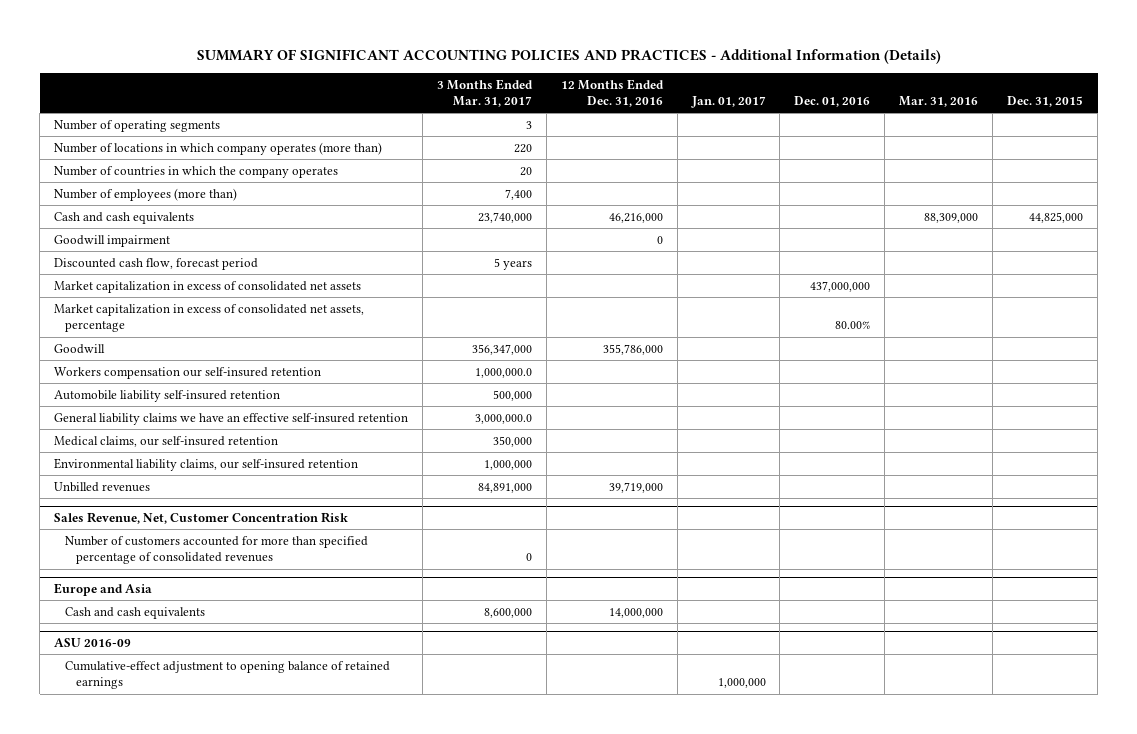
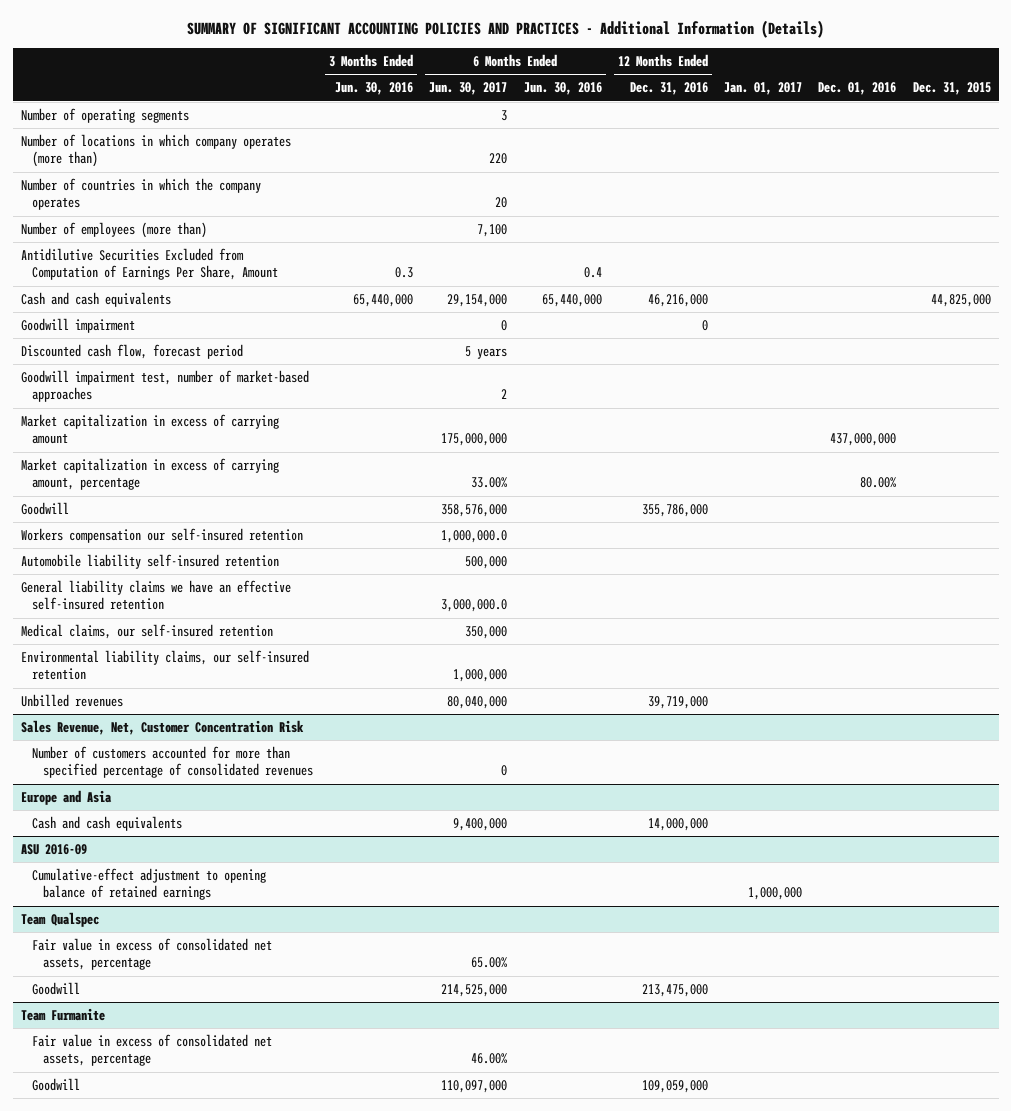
- | 3 Months Ended Mar. 31, 2017 | 12 Months Ended Dec. 31, 2016 | Jan. 01, 2017 | Dec. 01, 2016 | Mar. 31, 2016 | Dec. 31, 2015
+ | 3 Months Ended Jun. 30, 2016 | 6 Months Ended Jun. 30, 2017 | 6 Months Ended Jun. 30, 2016 | 12 Months Ended Dec. 31, 2016 | Jan. 01, 2017 | Dec. 01, 2016 | Dec. 31, 2015
+ Antidilutive Securities Excluded from Computation of Earnings Per Share, Amount | 0.3 | | 0.4 | | | |
- Market capitalization in excess of consolidated net assets | | | | 437,000,000 | |
- Market capitalization in excess of consolidated net assets, percentage | | | | 80.00% | |
+ Goodwill impairment test, number of market-based approaches | | 2 | | | | |
+ Market capitalization in excess of carrying amount | | 175,000,000 | | | | 437,000,000 |
+ Market capitalization in excess of carrying amount, percentage | | 33.00% | | | | 80.00% |
+ Team Qualspec
+ Fair value in excess of consolidated net assets, percentage | | 65.00% | | | | |
+ Goodwill | | 214,525,000 | | 213,475,000 | | |
+ Team Furmanite
+ Fair value in excess of consolidated net assets, percentage | | 46.00% | | | | |
+ Goodwill | | 110,097,000 | | 109,059,000 | | |

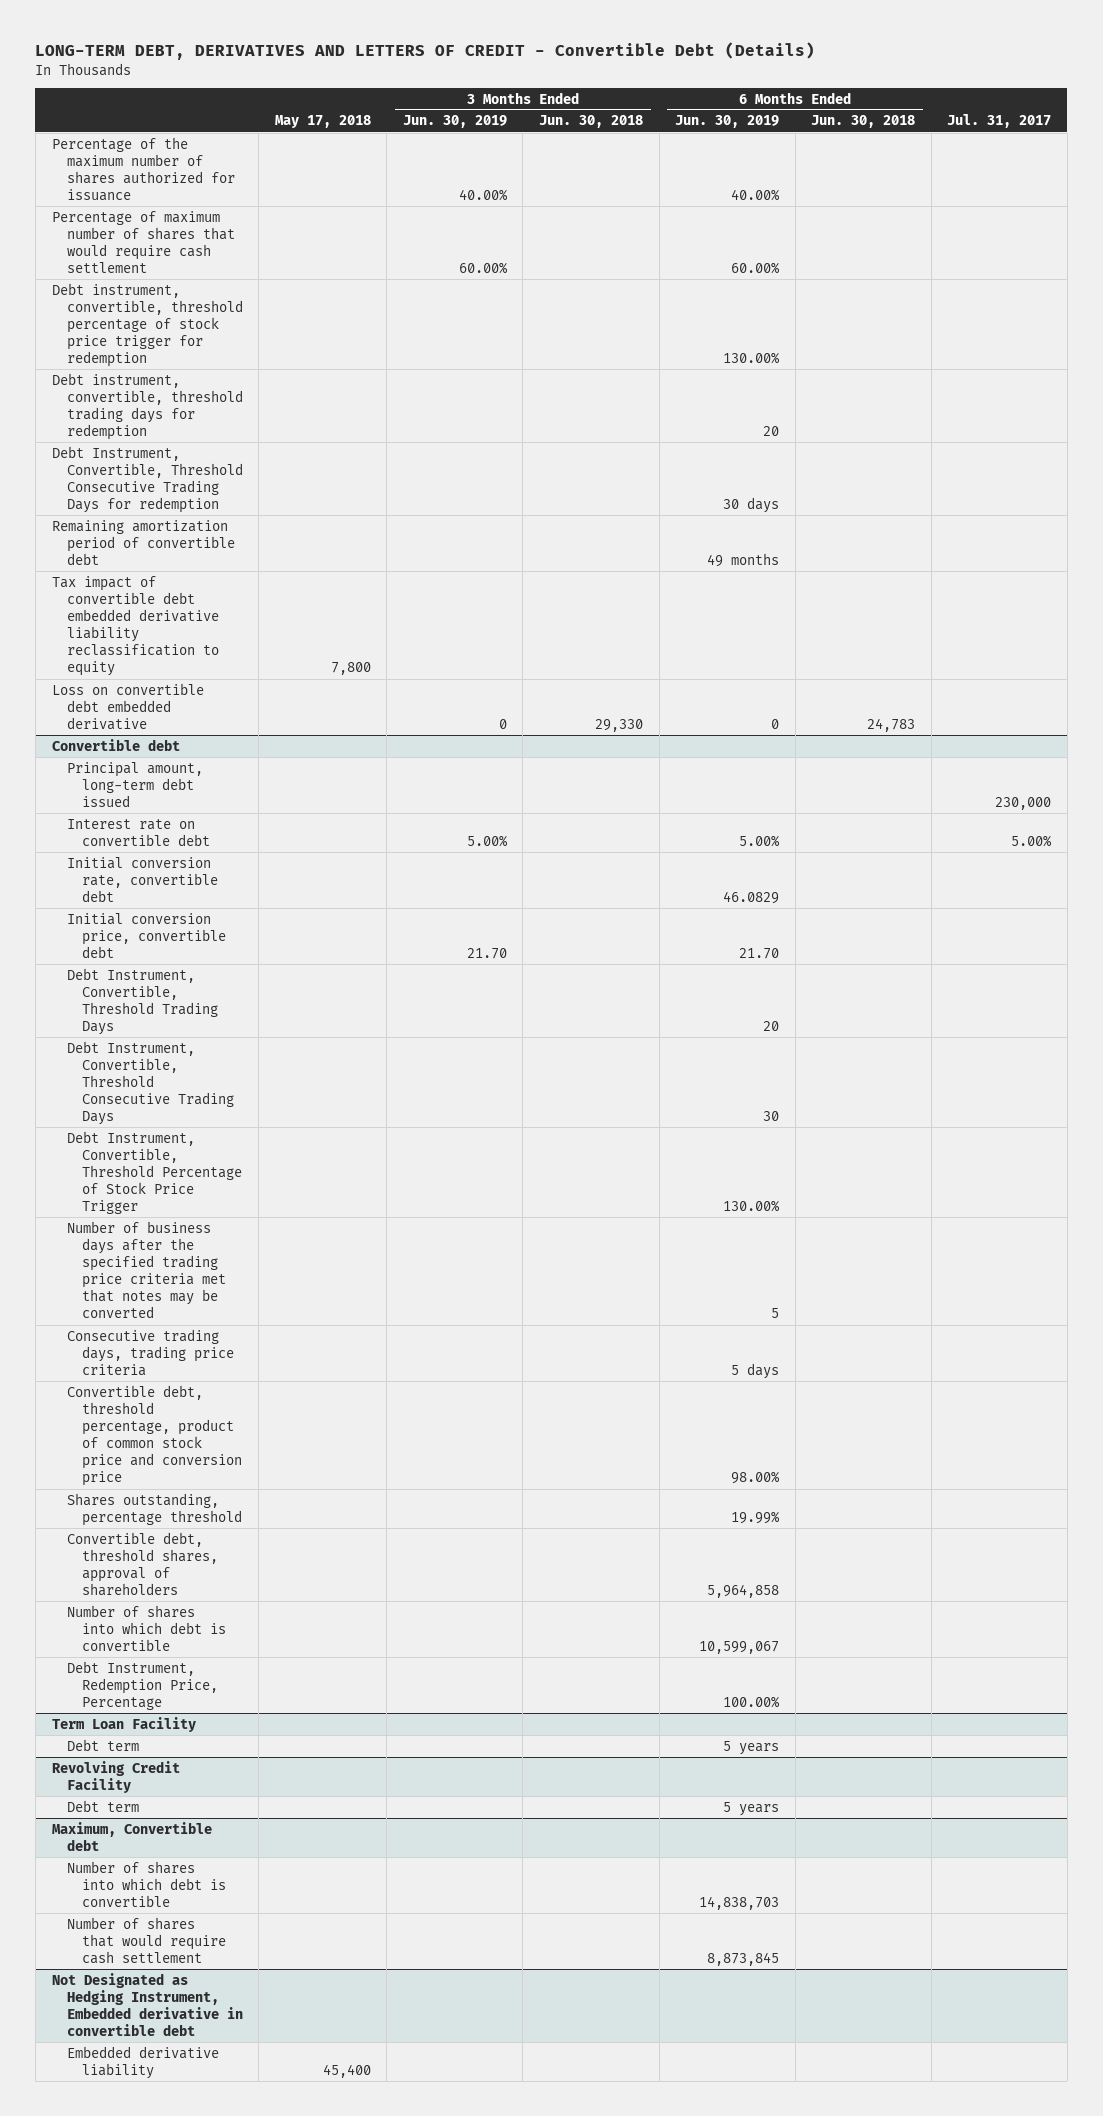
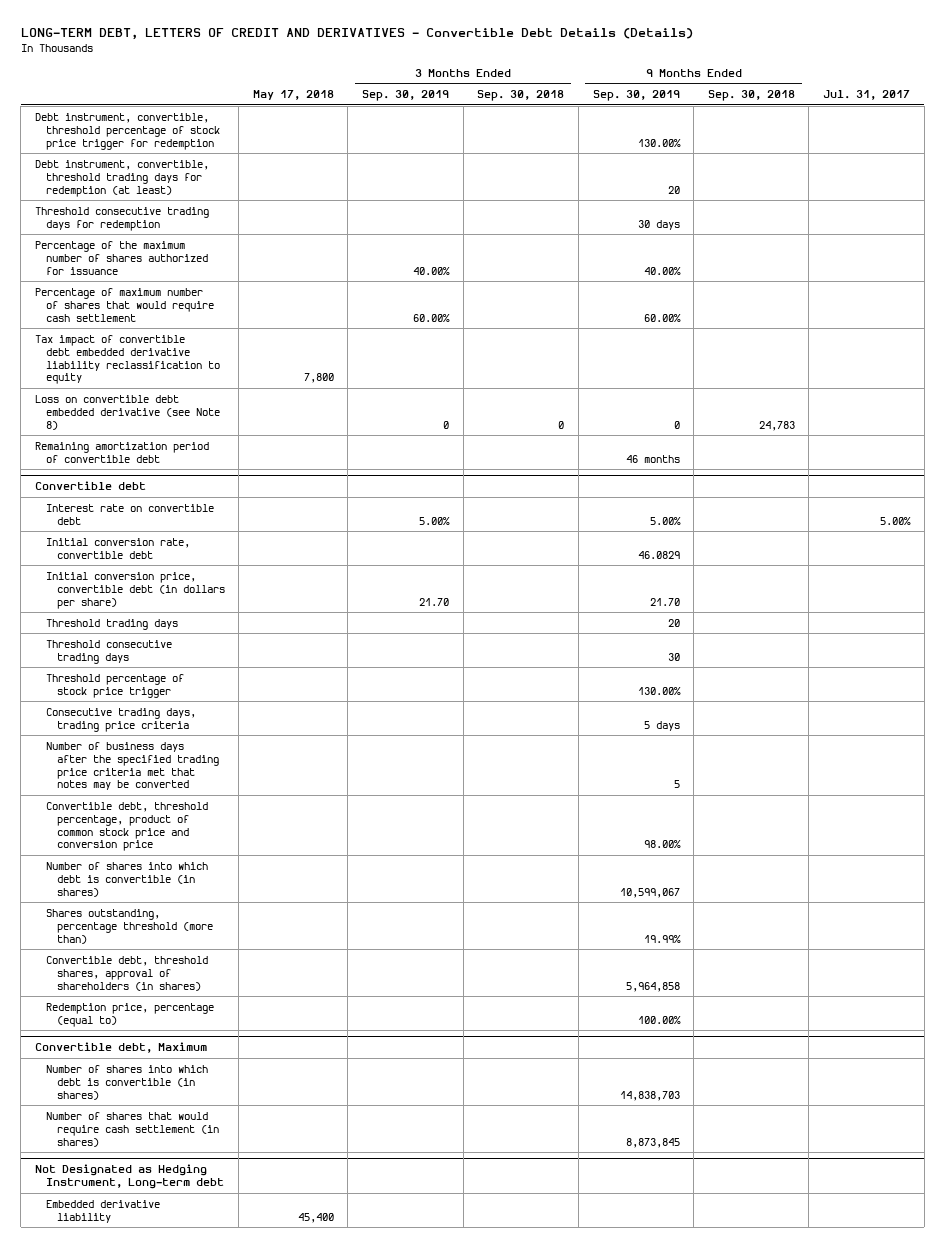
- LONG-TERM DEBT, DERIVATIVES AND LETTERS OF CREDIT - Convertible Debt (Details)
+ LONG-TERM DEBT, LETTERS OF CREDIT AND DERIVATIVES - Convertible Debt Details (Details)
- | May 17, 2018 | 3 Months Ended Jun. 30, 2019 | 3 Months Ended Jun. 30, 2018 | 6 Months Ended Jun. 30, 2019 | 6 Months Ended Jun. 30, 2018 | Jul. 31, 2017
+ | May 17, 2018 | 3 Months Ended Sep. 30, 2019 | 3 Months Ended Sep. 30, 2018 | 9 Months Ended Sep. 30, 2019 | 9 Months Ended Sep. 30, 2018 | Jul. 31, 2017
moved up: Debt instrument, convertible, threshold percentage of stock price trigger for redemption | | | | 130.00% | |
+ Debt instrument, convertible, threshold trading days for redemption (at least) | | | | 20 | |
+ Threshold consecutive trading days for redemption | | | | 30 days | |
- Debt instrument, convertible, threshold trading days for redemption | | | | 20 | |
- Debt Instrument, Convertible, Threshold Consecutive Trading Days for redemption | | | | 30 days | |
- Loss on convertible debt embedded derivative | | 0 | 29,330 | 0 | 24,783 |
+ Loss on convertible debt embedded derivative (see Note 8) | | 0 | 0 | 0 | 24,783 |
moved down: Remaining amortization period of convertible debt | | | | 46 months | |
@ Convertible debt
- Principal amount, long-term debt issued | | | | | | 230,000
- Initial conversion price, convertible debt | | 21.70 | | 21.70 | |
- Debt Instrument, Convertible, Threshold Trading Days | | | | 20 | |
- Debt Instrument, Convertible, Threshold Consecutive Trading Days | | | | 30 | |
- Debt Instrument, Convertible, Threshold Percentage of Stock Price Trigger | | | | 130.00% | |
+ Initial conversion price, convertible debt (in dollars per share) | | 21.70 | | 21.70 | |
+ Threshold trading days | | | | 20 | |
+ Threshold consecutive trading days | | | | 30 | |
+ Threshold percentage of stock price trigger | | | | 130.00% | |
moved down: Number of business days after the specified trading price criteria met that notes may be converted | | | | 5 | |
- Shares outstanding, percentage threshold | | | | 19.99% | |
- Convertible debt, threshold shares, approval of shareholders | | | | 5,964,858 | |
- Number of shares into which debt is convertible | | | | 10,599,067 | |
- Debt Instrument, Redemption Price, Percentage | | | | 100.00% | |
- Term Loan Facility
- Debt term | | | | 5 years | |
- Revolving Credit Facility
- Debt term | | | | 5 years | |
- Maximum, Convertible debt
- Number of shares into which debt is convertible | | | | 14,838,703 | |
- Number of shares that would require cash settlement | | | | 8,873,845 | |
- Not Designated as Hedging Instrument, Embedded derivative in convertible debt
@ Convertible debt
+ Number of shares into which debt is convertible (in shares) | | | | 10,599,067 | |
+ Shares outstanding, percentage threshold (more than) | | | | 19.99% | |
+ Convertible debt, threshold shares, approval of shareholders (in shares) | | | | 5,964,858 | |
+ Redemption price, percentage (equal to) | | | | 100.00% | |
+ Convertible debt, Maximum
+ Number of shares into which debt is convertible (in shares) | | | | 14,838,703 | |
+ Number of shares that would require cash settlement (in shares) | | | | 8,873,845 | |
+ Not Designated as Hedging Instrument, Long-term debt

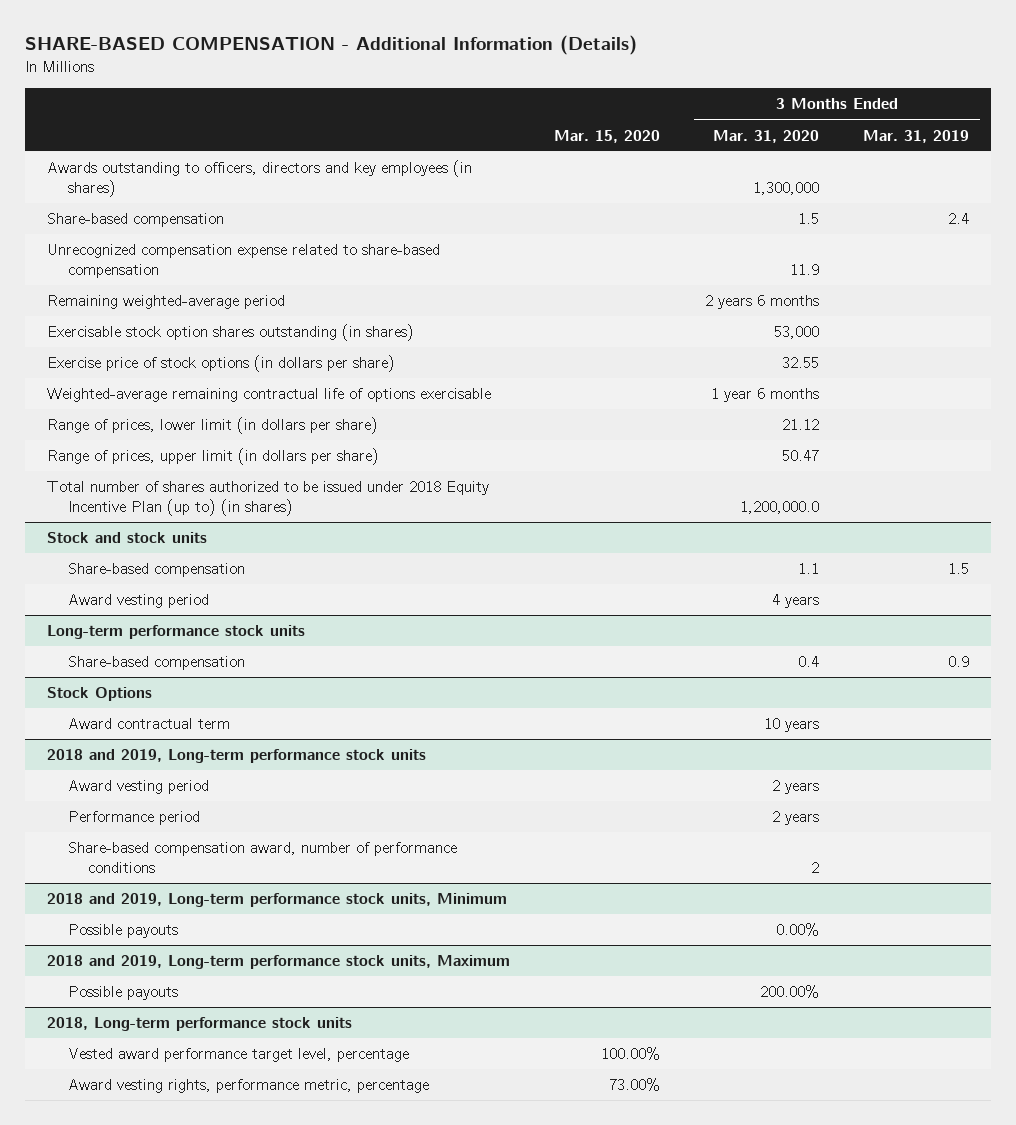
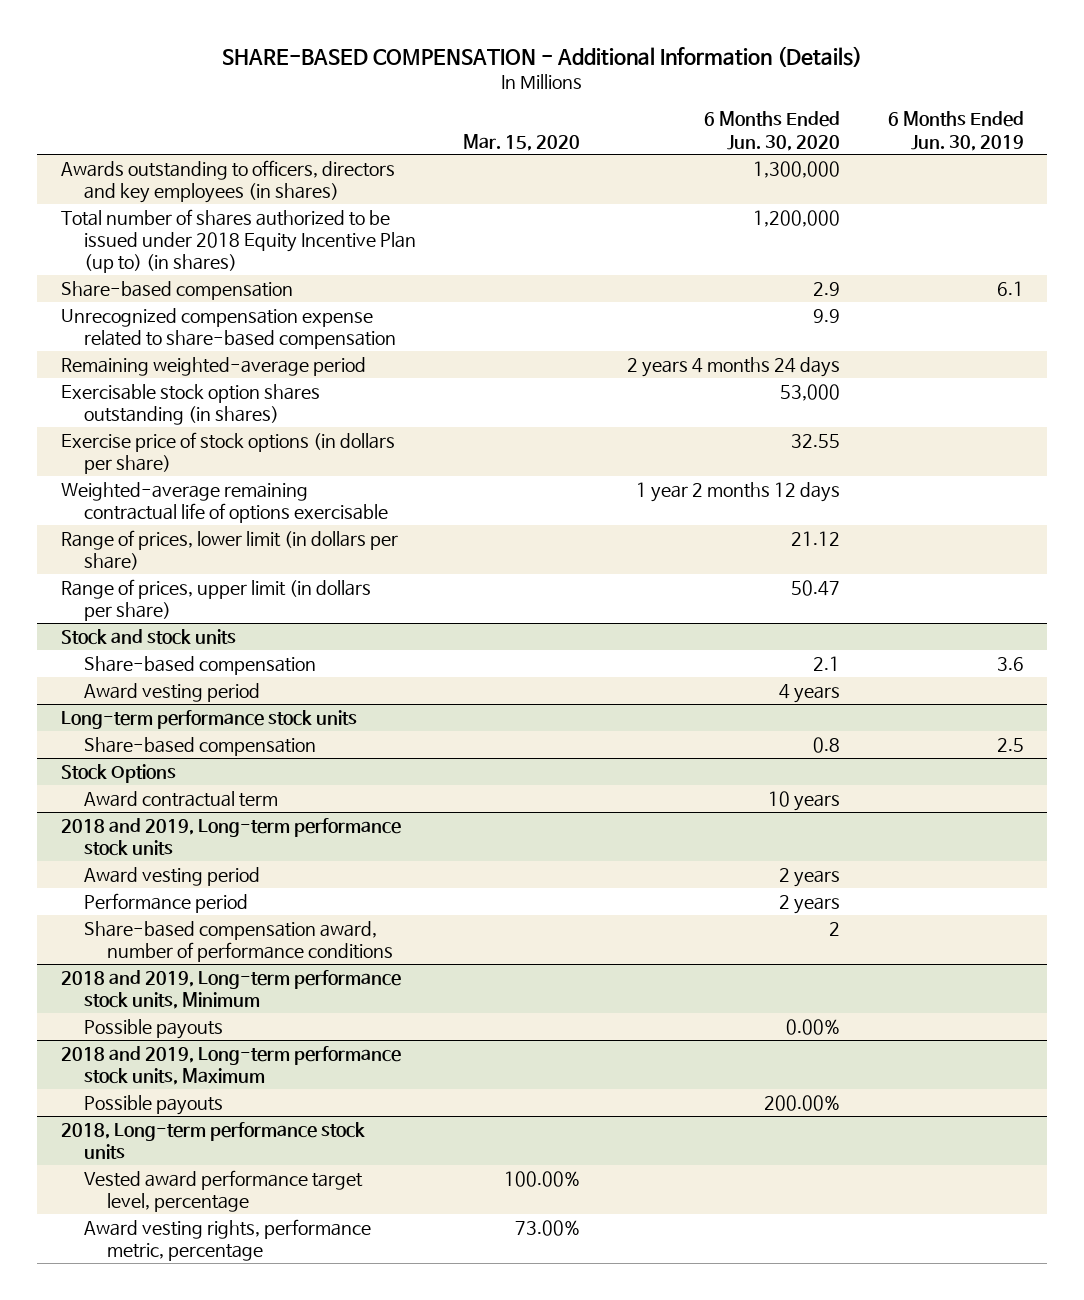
- | Mar. 15, 2020 | 3 Months Ended Mar. 31, 2020 | 3 Months Ended Mar. 31, 2019
+ | Mar. 15, 2020 | 6 Months Ended Jun. 30, 2020 | 6 Months Ended Jun. 30, 2019
moved up: Total number of shares authorized to be issued under 2018 Equity Incentive Plan (up to) (in shares) | | 1,200,000 |

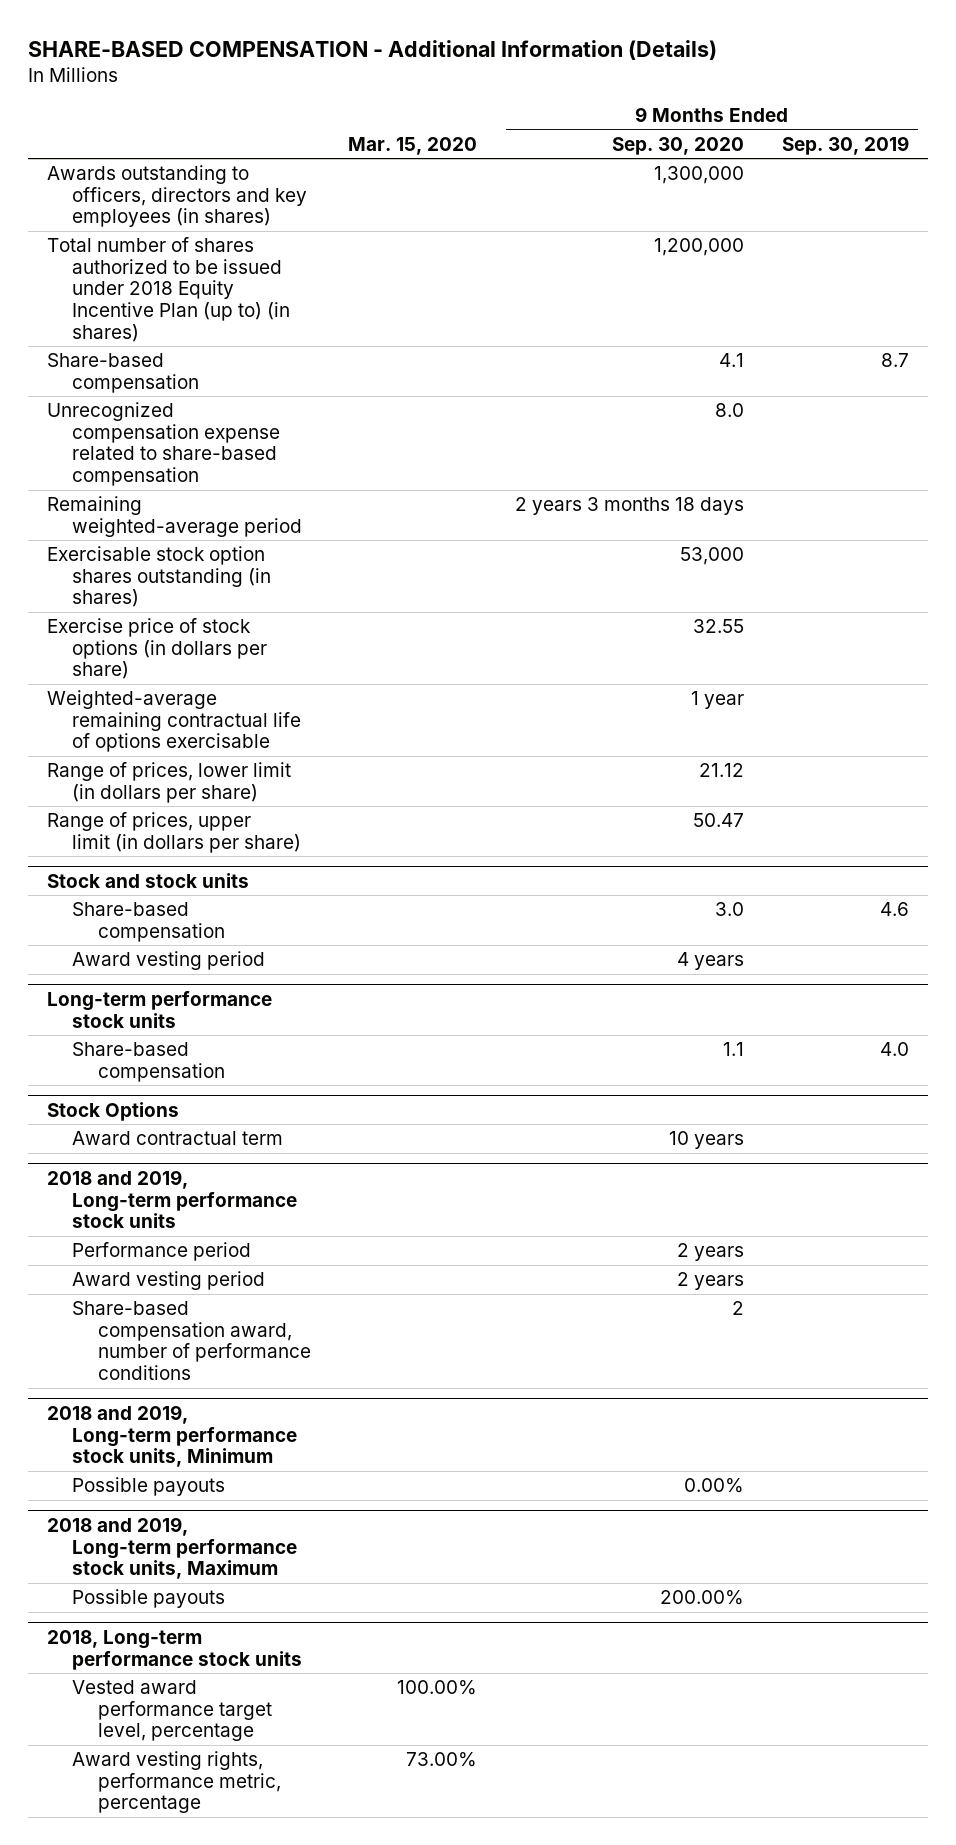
- | Mar. 15, 2020 | 6 Months Ended Jun. 30, 2020 | 6 Months Ended Jun. 30, 2019
+ | Mar. 15, 2020 | 9 Months Ended Sep. 30, 2020 | 9 Months Ended Sep. 30, 2019
@ 2018 and 2019, Long-term performance stock units
moved down: Award vesting period | | 2 years |

